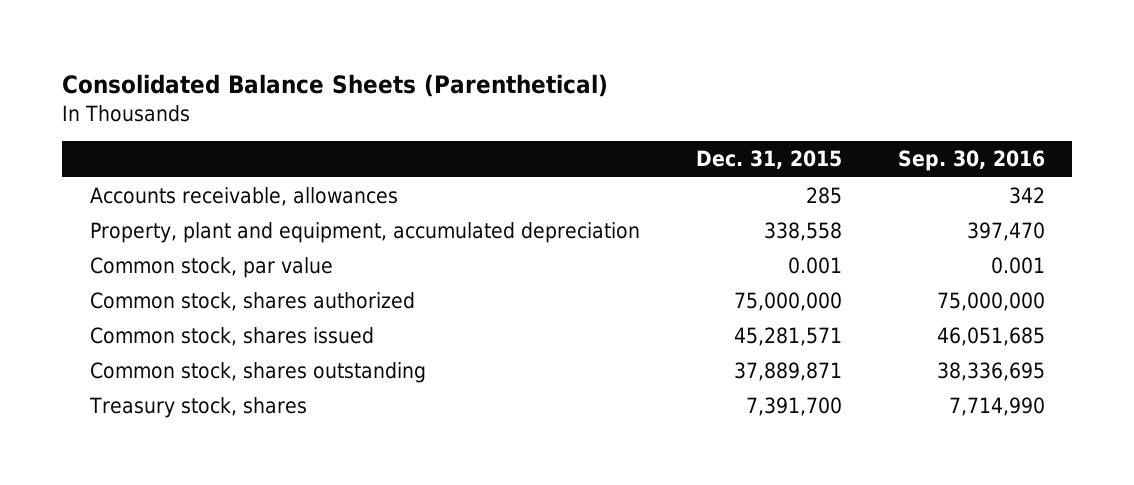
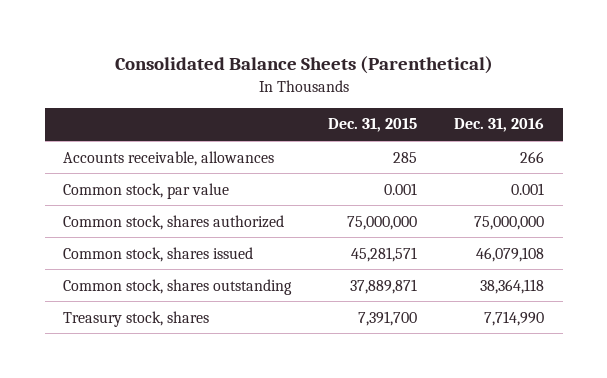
- | Dec. 31, 2015 | Sep. 30, 2016
+ | Dec. 31, 2015 | Dec. 31, 2016
- Property, plant and equipment, accumulated depreciation | 338,558 | 397,470

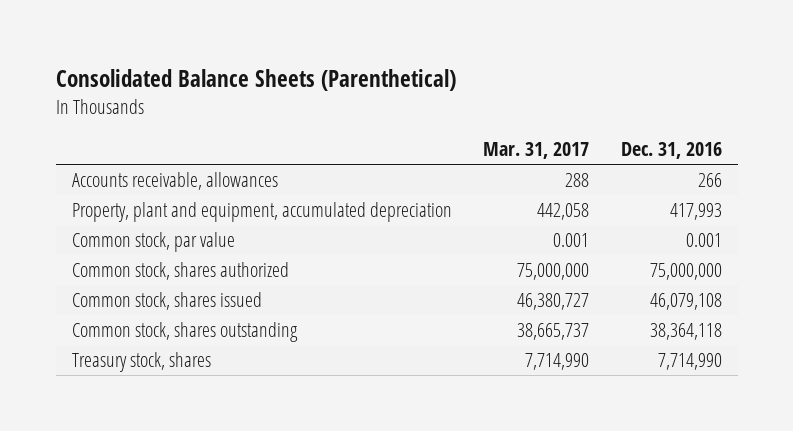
- | Dec. 31, 2015 | Dec. 31, 2016
+ | Mar. 31, 2017 | Dec. 31, 2016
+ Property, plant and equipment, accumulated depreciation | 442,058 | 417,993

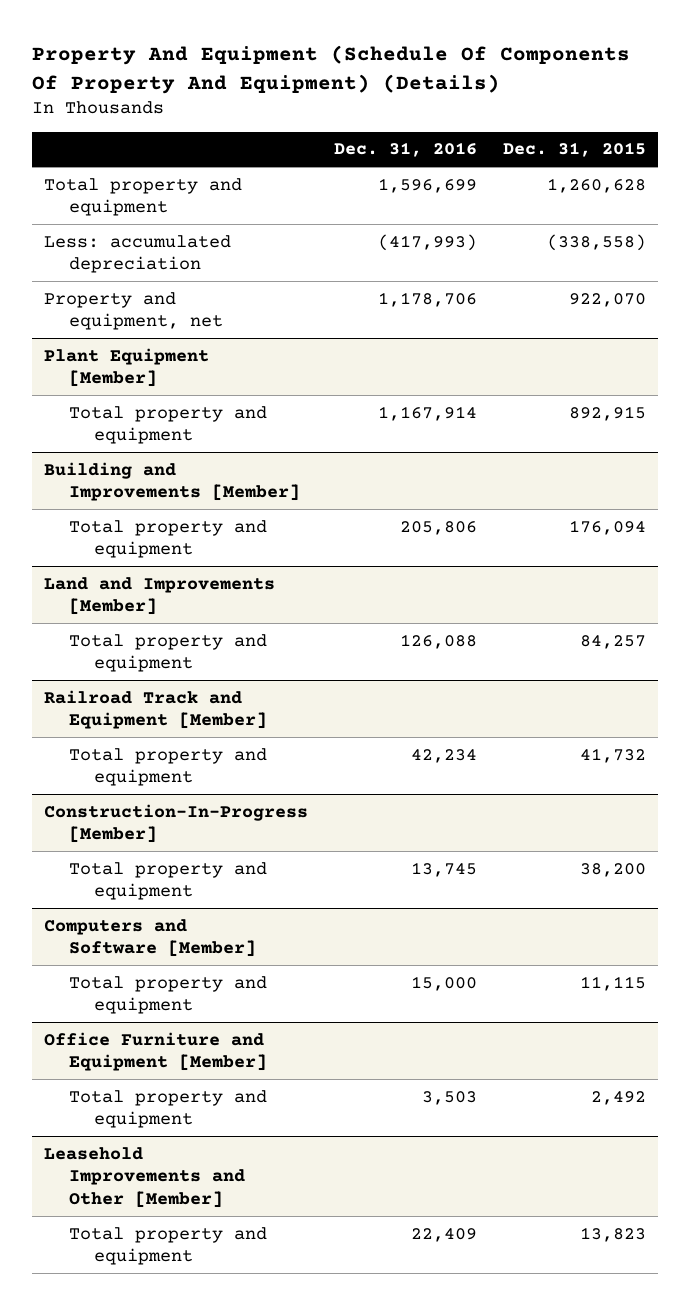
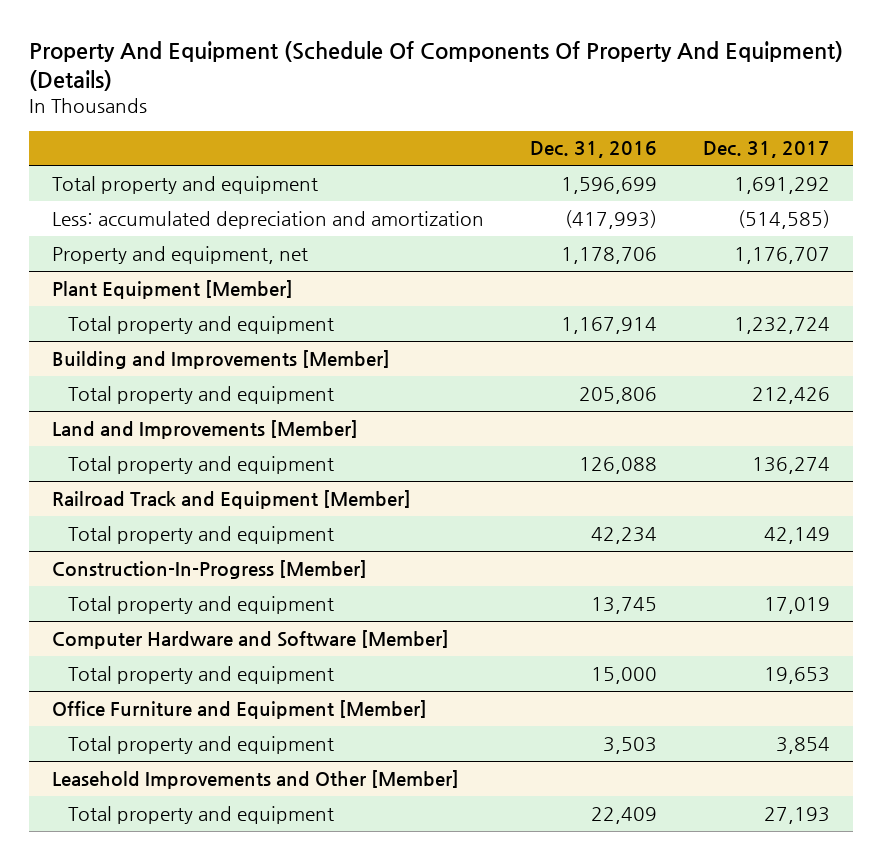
- | Dec. 31, 2016 | Dec. 31, 2015
+ | Dec. 31, 2016 | Dec. 31, 2017
- Less: accumulated depreciation | (417,993) | (338,558)
+ Less: accumulated depreciation and amortization | (417,993) | (514,585)
- Computers and Software [Member]
+ Computer Hardware and Software [Member]

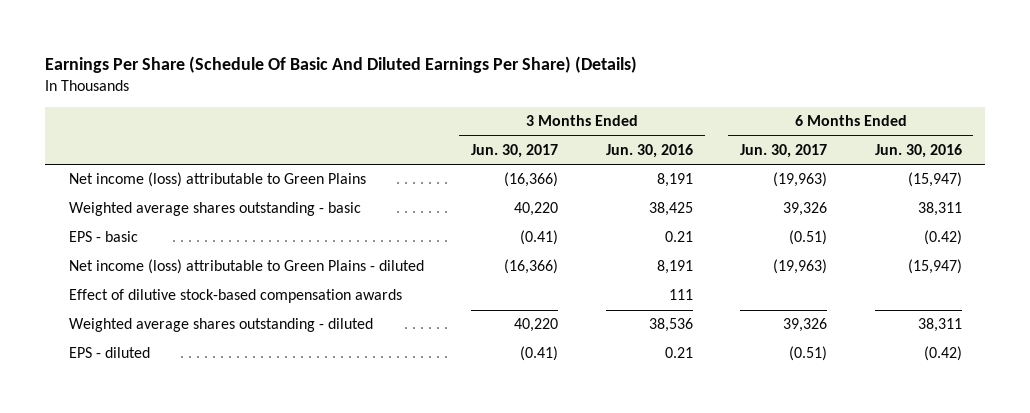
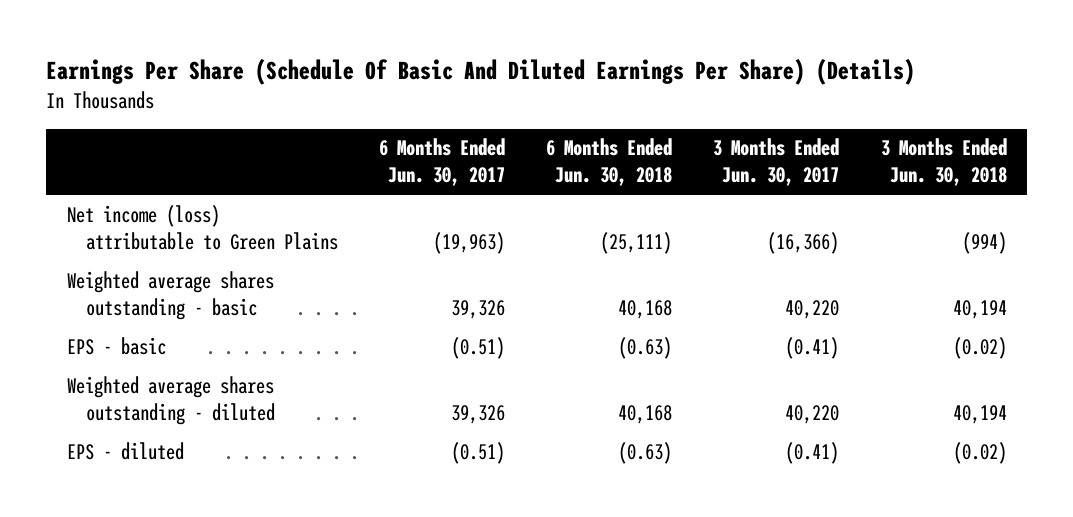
- | 3 Months Ended Jun. 30, 2017 | 3 Months Ended Jun. 30, 2016 | 6 Months Ended Jun. 30, 2017 | 6 Months Ended Jun. 30, 2016
+ | 6 Months Ended Jun. 30, 2017 | 6 Months Ended Jun. 30, 2018 | 3 Months Ended Jun. 30, 2017 | 3 Months Ended Jun. 30, 2018
- Net income (loss) attributable to Green Plains - diluted | (16,366) | 8,191 | (19,963) | (15,947)
- Effect of dilutive stock-based compensation awards | | 111 | |

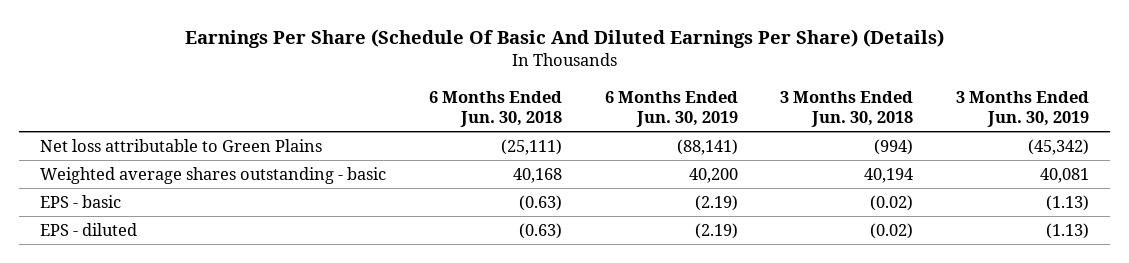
- | 6 Months Ended Jun. 30, 2017 | 6 Months Ended Jun. 30, 2018 | 3 Months Ended Jun. 30, 2017 | 3 Months Ended Jun. 30, 2018
+ | 6 Months Ended Jun. 30, 2018 | 6 Months Ended Jun. 30, 2019 | 3 Months Ended Jun. 30, 2018 | 3 Months Ended Jun. 30, 2019
- Net income (loss) attributable to Green Plains | (19,963) | (25,111) | (16,366) | (994)
+ Net loss attributable to Green Plains | (25,111) | (88,141) | (994) | (45,342)
- Weighted average shares outstanding - diluted | 39,326 | 40,168 | 40,220 | 40,194

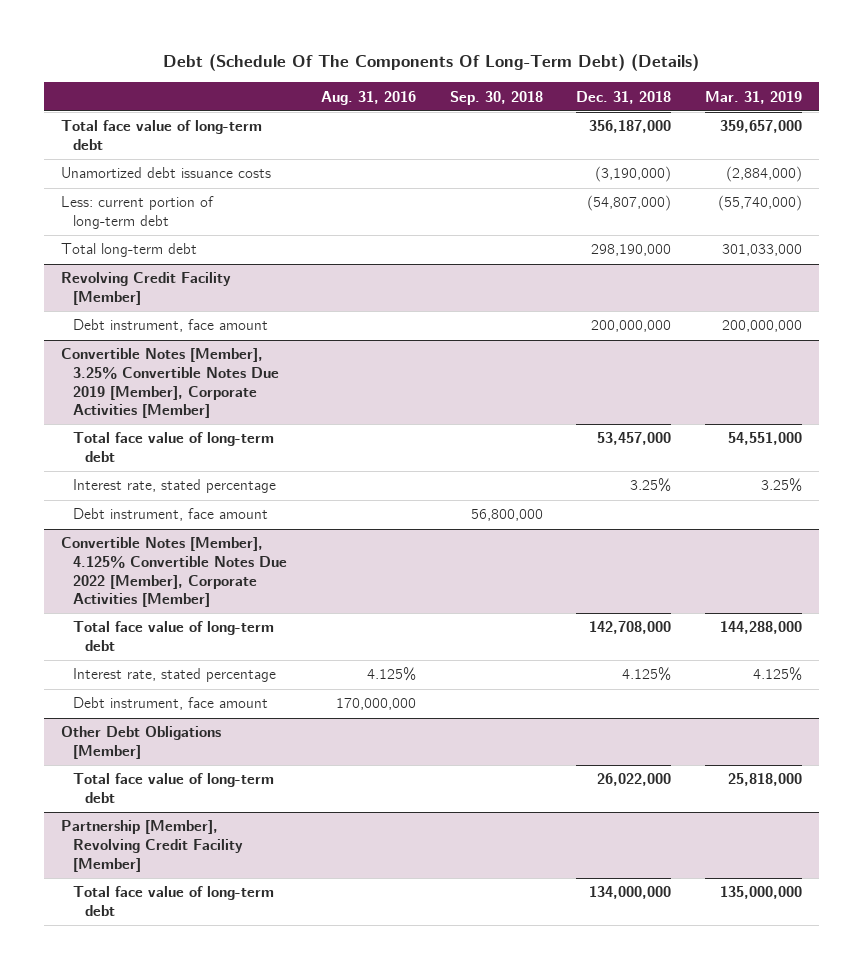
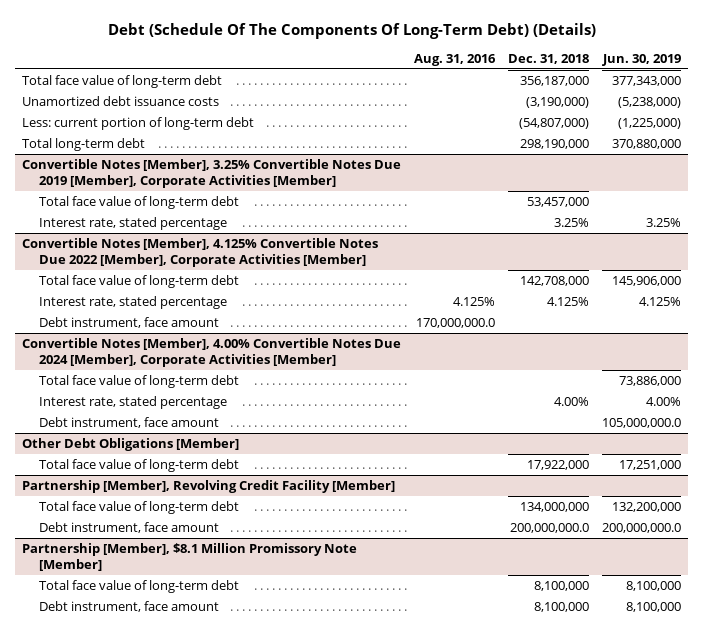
- | Aug. 31, 2016 | Sep. 30, 2018 | Dec. 31, 2018 | Mar. 31, 2019
+ | Aug. 31, 2016 | Dec. 31, 2018 | Jun. 30, 2019
- Revolving Credit Facility [Member]
- Debt instrument, face amount | | | 200,000,000 | 200,000,000
@ Convertible Notes [Member], 3.25% Convertible Notes Due 2019 [Member], Corporate Activities [Member]
- Debt instrument, face amount | | 56,800,000 | |
@ Convertible Notes [Member], 4.125% Convertible Notes Due 2022 [Member], Corporate Activities [Member]
- Debt instrument, face amount | 170,000,000 | | |
+ Debt instrument, face amount | 170,000,000.0 | |
+ Convertible Notes [Member], 4.00% Convertible Notes Due 2024 [Member], Corporate Activities [Member]
+ Total face value of long-term debt | | | 73,886,000
+ Interest rate, stated percentage | | 4.00% | 4.00%
+ Debt instrument, face amount | | | 105,000,000.0
@ Other Debt Obligations [Member]
- Total face value of long-term debt | | | 26,022,000 | 25,818,000
+ Total face value of long-term debt | | 17,922,000 | 17,251,000
@ Partnership [Member], Revolving Credit Facility [Member]
+ Debt instrument, face amount | | 200,000,000.0 | 200,000,000.0
+ Partnership [Member], $8.1 Million Promissory Note [Member]
+ Total face value of long-term debt | | 8,100,000 | 8,100,000
+ Debt instrument, face amount | | 8,100,000 | 8,100,000

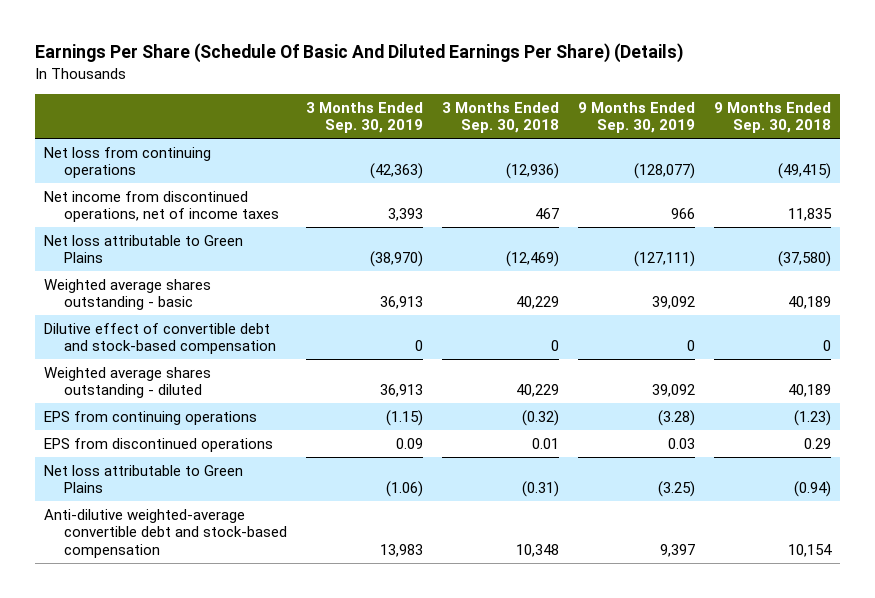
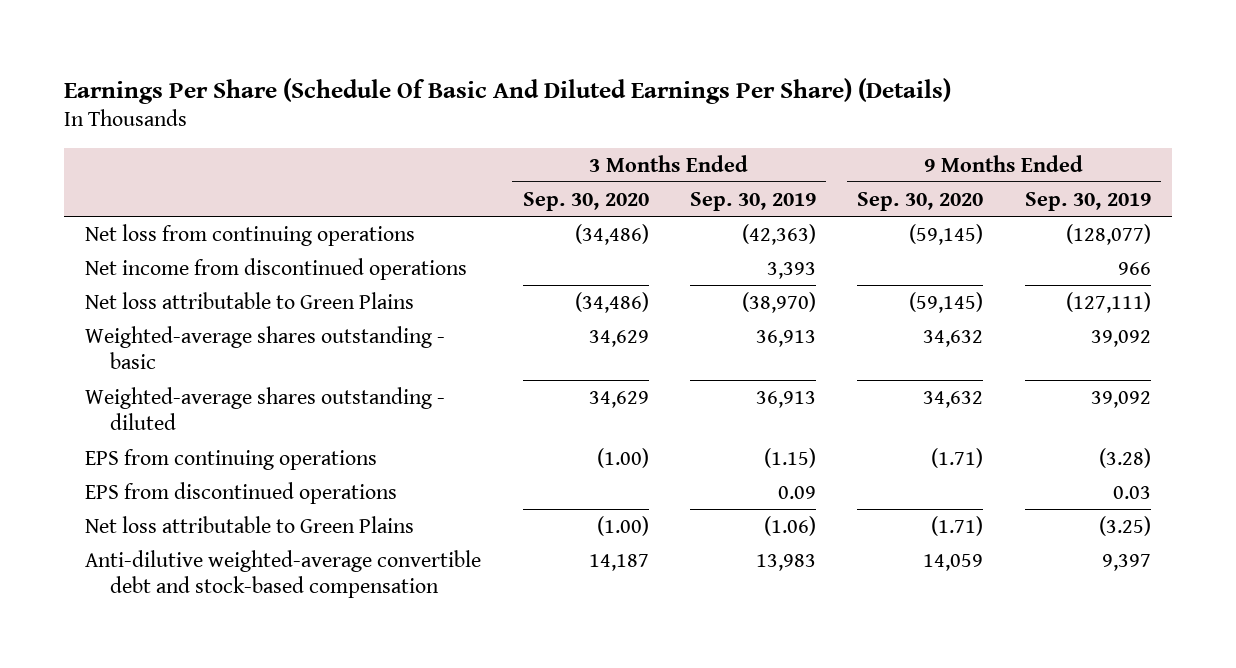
- | 3 Months Ended Sep. 30, 2019 | 3 Months Ended Sep. 30, 2018 | 9 Months Ended Sep. 30, 2019 | 9 Months Ended Sep. 30, 2018
+ | 3 Months Ended Sep. 30, 2020 | 3 Months Ended Sep. 30, 2019 | 9 Months Ended Sep. 30, 2020 | 9 Months Ended Sep. 30, 2019
- Net income from discontinued operations, net of income taxes | 3,393 | 467 | 966 | 11,835
+ Net income from discontinued operations | | 3,393 | | 966
- Weighted average shares outstanding - basic | 36,913 | 40,229 | 39,092 | 40,189
- Dilutive effect of convertible debt and stock-based compensation | 0 | 0 | 0 | 0
- Weighted average shares outstanding - diluted | 36,913 | 40,229 | 39,092 | 40,189
+ Weighted-average shares outstanding - basic | 34,629 | 36,913 | 34,632 | 39,092
+ Weighted-average shares outstanding - diluted | 34,629 | 36,913 | 34,632 | 39,092

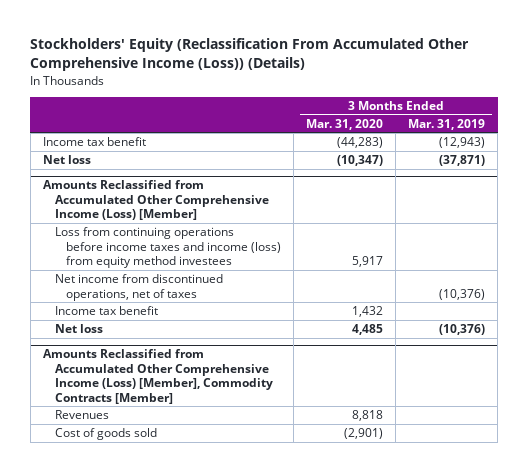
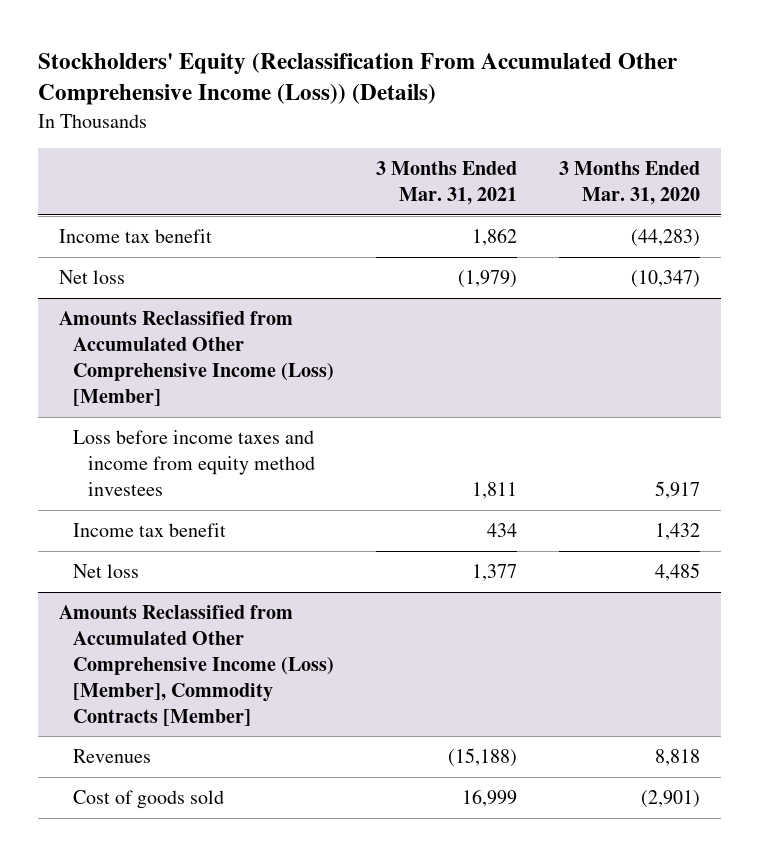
- | 3 Months Ended Mar. 31, 2020 | 3 Months Ended Mar. 31, 2019
+ | 3 Months Ended Mar. 31, 2021 | 3 Months Ended Mar. 31, 2020
@ Amounts Reclassified from Accumulated Other Comprehensive Income (Loss) [Member]
- Loss from continuing operations before income taxes and income (loss) from equity method investees | 5,917 |
- Net income from discontinued operations, net of taxes | | (10,376)
+ Loss before income taxes and income from equity method investees | 1,811 | 5,917

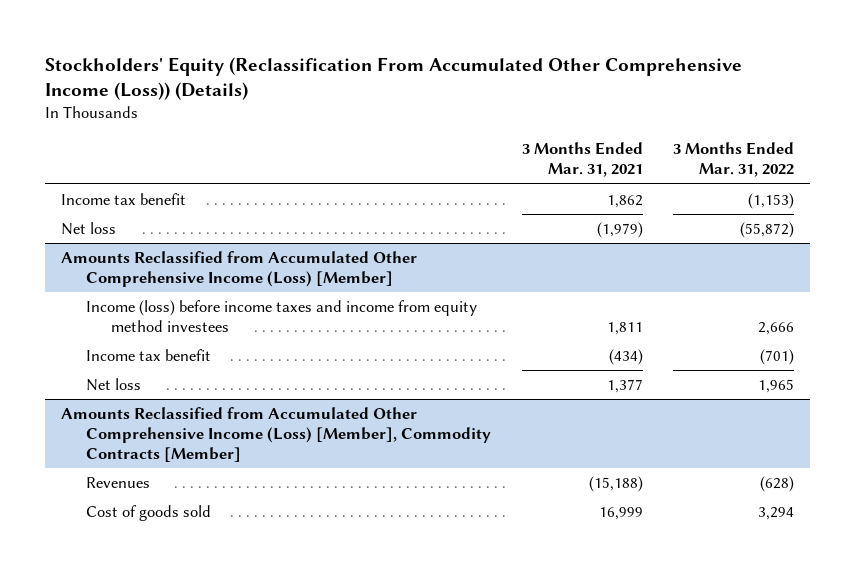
- | 3 Months Ended Mar. 31, 2021 | 3 Months Ended Mar. 31, 2020
+ | 3 Months Ended Mar. 31, 2021 | 3 Months Ended Mar. 31, 2022
@ Amounts Reclassified from Accumulated Other Comprehensive Income (Loss) [Member]
- Loss before income taxes and income from equity method investees | 1,811 | 5,917
- Income tax benefit | 434 | 1,432
+ Income (loss) before income taxes and income from equity method investees | 1,811 | 2,666
+ Income tax benefit | (434) | (701)

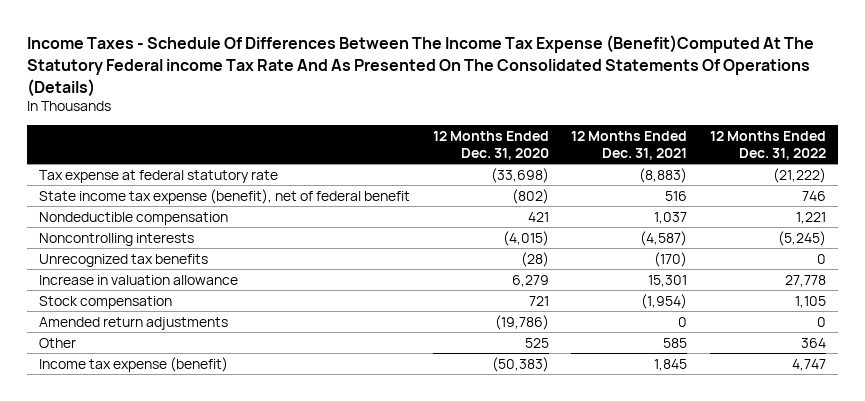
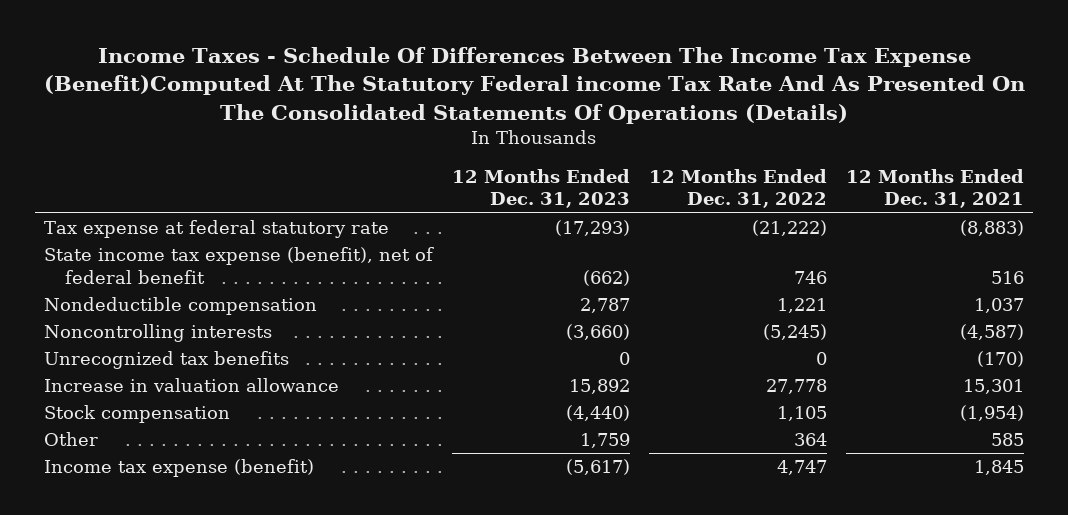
- | 12 Months Ended Dec. 31, 2020 | 12 Months Ended Dec. 31, 2021 | 12 Months Ended Dec. 31, 2022
+ | 12 Months Ended Dec. 31, 2023 | 12 Months Ended Dec. 31, 2022 | 12 Months Ended Dec. 31, 2021
- Amended return adjustments | (19,786) | 0 | 0

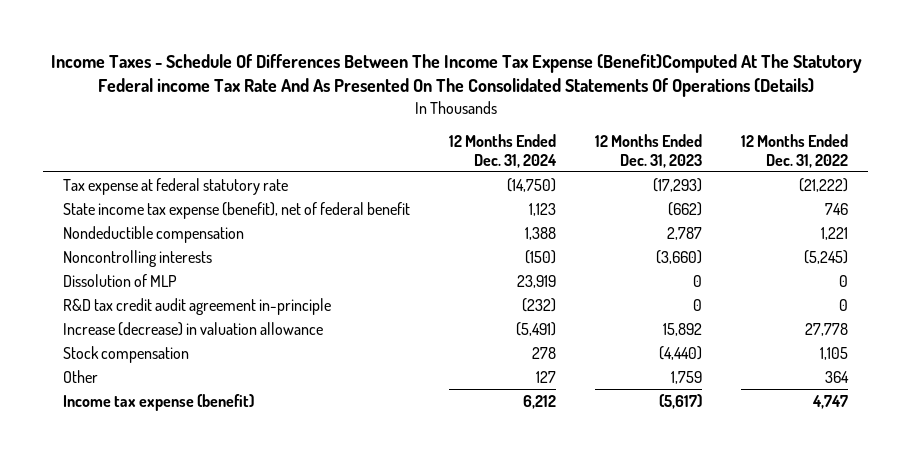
- | 12 Months Ended Dec. 31, 2023 | 12 Months Ended Dec. 31, 2022 | 12 Months Ended Dec. 31, 2021
+ | 12 Months Ended Dec. 31, 2024 | 12 Months Ended Dec. 31, 2023 | 12 Months Ended Dec. 31, 2022
- Unrecognized tax benefits | 0 | 0 | (170)
- Increase in valuation allowance | 15,892 | 27,778 | 15,301
+ Dissolution of MLP | 23,919 | 0 | 0
+ R&D tax credit audit agreement in-principle | (232) | 0 | 0
+ Increase (decrease) in valuation allowance | (5,491) | 15,892 | 27,778

